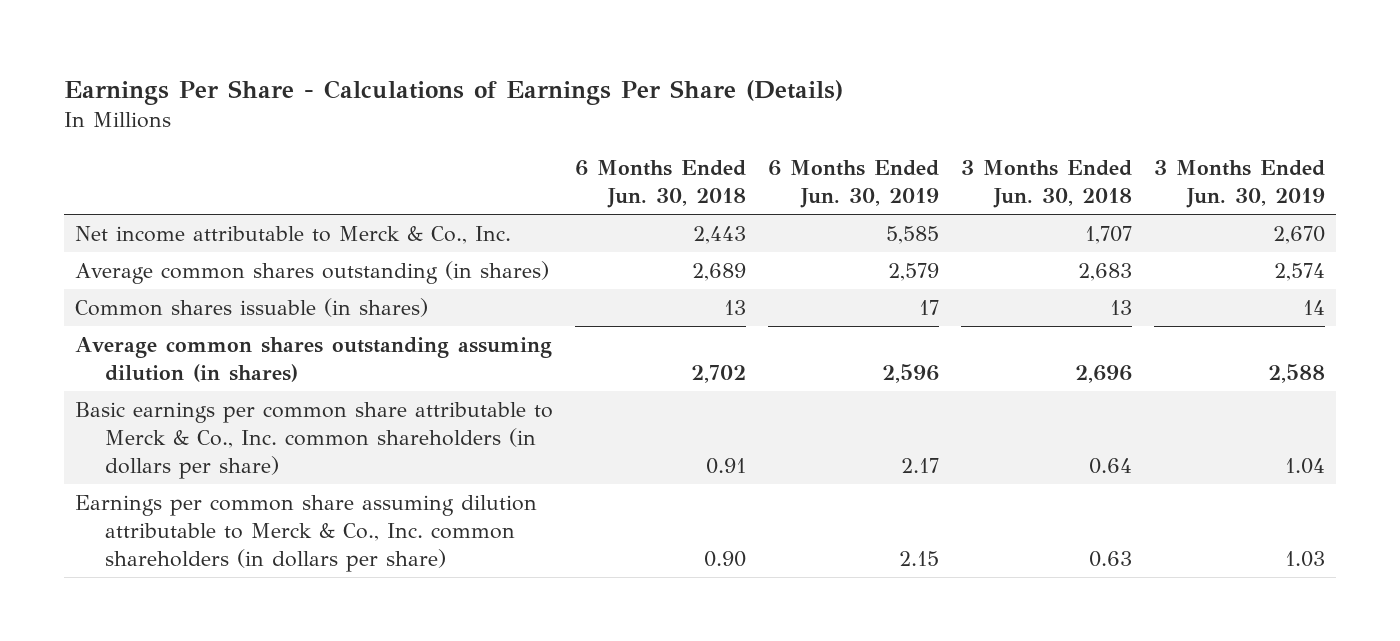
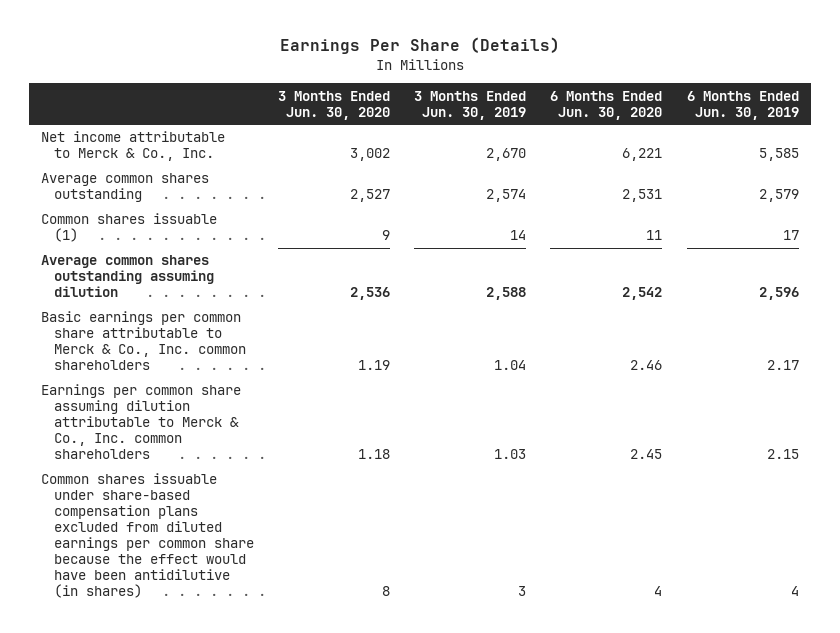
- Earnings Per Share - Calculations of Earnings Per Share (Details)
+ Earnings Per Share (Details)
- | 6 Months Ended Jun. 30, 2018 | 6 Months Ended Jun. 30, 2019 | 3 Months Ended Jun. 30, 2018 | 3 Months Ended Jun. 30, 2019
+ | 3 Months Ended Jun. 30, 2020 | 3 Months Ended Jun. 30, 2019 | 6 Months Ended Jun. 30, 2020 | 6 Months Ended Jun. 30, 2019
- Average common shares outstanding (in shares) | 2,689 | 2,579 | 2,683 | 2,574
- Common shares issuable (in shares) | 13 | 17 | 13 | 14
- Average common shares outstanding assuming dilution (in shares) | 2,702 | 2,596 | 2,696 | 2,588
- Basic earnings per common share attributable to Merck & Co., Inc. common shareholders (in dollars per share) | 0.91 | 2.17 | 0.64 | 1.04
- Earnings per common share assuming dilution attributable to Merck & Co., Inc. common shareholders (in dollars per share) | 0.90 | 2.15 | 0.63 | 1.03
+ Average common shares outstanding | 2,527 | 2,574 | 2,531 | 2,579
+ Common shares issuable (1) | 9 | 14 | 11 | 17
+ Average common shares outstanding assuming dilution | 2,536 | 2,588 | 2,542 | 2,596
+ Basic earnings per common share attributable to Merck & Co., Inc. common shareholders | 1.19 | 1.04 | 2.46 | 2.17
+ Earnings per common share assuming dilution attributable to Merck & Co., Inc. common shareholders | 1.18 | 1.03 | 2.45 | 2.15
+ Common shares issuable under share-based compensation plans excluded from diluted earnings per common share because the effect would have been antidilutive (in shares) | 8 | 3 | 4 | 4

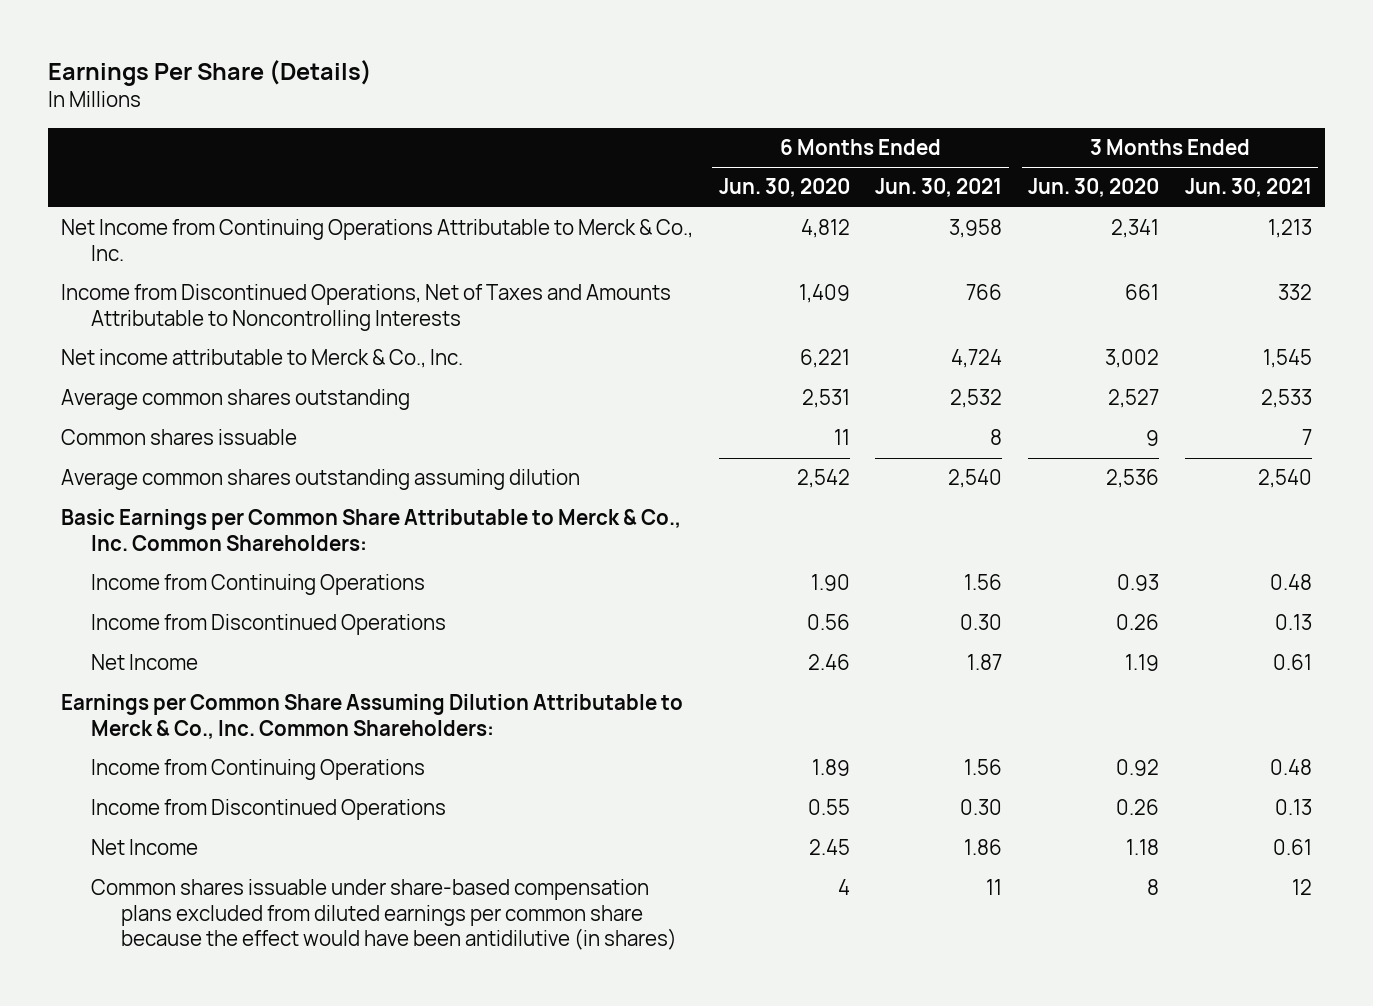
- | 3 Months Ended Jun. 30, 2020 | 3 Months Ended Jun. 30, 2019 | 6 Months Ended Jun. 30, 2020 | 6 Months Ended Jun. 30, 2019
+ | 6 Months Ended Jun. 30, 2020 | 6 Months Ended Jun. 30, 2021 | 3 Months Ended Jun. 30, 2020 | 3 Months Ended Jun. 30, 2021
+ Net Income from Continuing Operations Attributable to Merck & Co., Inc. | 4,812 | 3,958 | 2,341 | 1,213
+ Income from Discontinued Operations, Net of Taxes and Amounts Attributable to Noncontrolling Interests | 1,409 | 766 | 661 | 332
- Common shares issuable (1) | 9 | 14 | 11 | 17
+ Common shares issuable | 11 | 8 | 9 | 7
- Basic earnings per common share attributable to Merck & Co., Inc. common shareholders | 1.19 | 1.04 | 2.46 | 2.17
- Earnings per common share assuming dilution attributable to Merck & Co., Inc. common shareholders | 1.18 | 1.03 | 2.45 | 2.15
+ Basic Earnings per Common Share Attributable to Merck & Co., Inc. Common Shareholders:
+ Income from Continuing Operations | 1.90 | 1.56 | 0.93 | 0.48
+ Income from Discontinued Operations | 0.56 | 0.30 | 0.26 | 0.13
+ Net Income | 2.46 | 1.87 | 1.19 | 0.61
+ Earnings per Common Share Assuming Dilution Attributable to Merck & Co., Inc. Common Shareholders:
+ Income from Continuing Operations | 1.89 | 1.56 | 0.92 | 0.48
+ Income from Discontinued Operations | 0.55 | 0.30 | 0.26 | 0.13
+ Net Income | 2.45 | 1.86 | 1.18 | 0.61

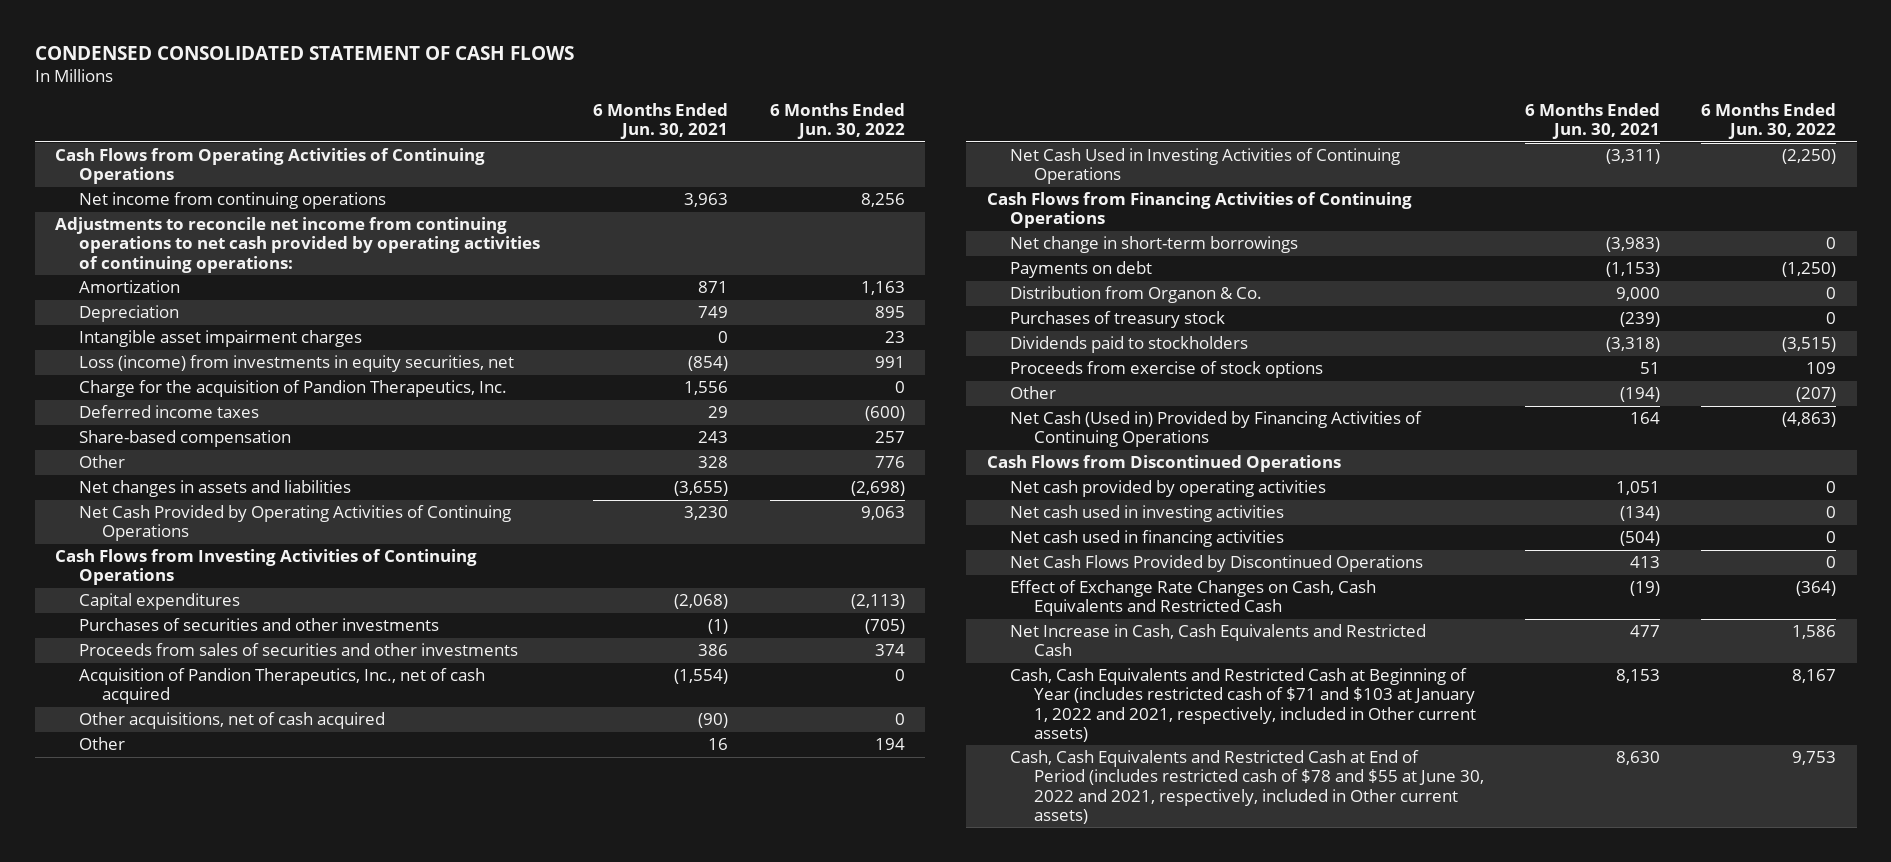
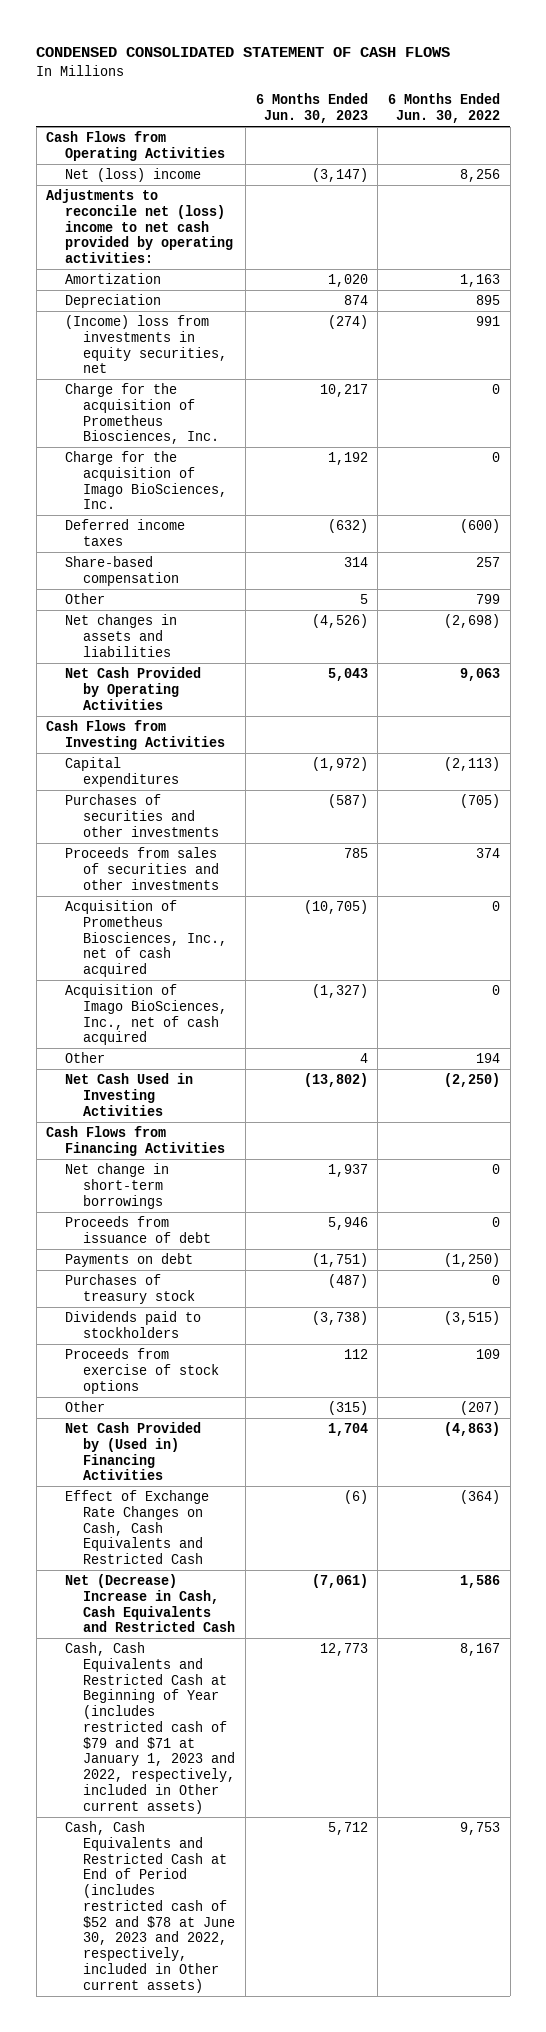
- | 6 Months Ended Jun. 30, 2021 | 6 Months Ended Jun. 30, 2022
+ | 6 Months Ended Jun. 30, 2023 | 6 Months Ended Jun. 30, 2022
- Cash Flows from Operating Activities of Continuing Operations
- Net income from continuing operations | 3,963 | 8,256
- Adjustments to reconcile net income from continuing operations to net cash provided by operating activities of continuing operations:
+ Cash Flows from Operating Activities
+ Net (loss) income | (3,147) | 8,256
+ Adjustments to reconcile net (loss) income to net cash provided by operating activities:
- Intangible asset impairment charges | 0 | 23
- Loss (income) from investments in equity securities, net | (854) | 991
- Charge for the acquisition of Pandion Therapeutics, Inc. | 1,556 | 0
+ (Income) loss from investments in equity securities, net | (274) | 991
+ Charge for the acquisition of Prometheus Biosciences, Inc. | 10,217 | 0
+ Charge for the acquisition of Imago BioSciences, Inc. | 1,192 | 0
- Other | 328 | 776
+ Other | 5 | 799
- Net Cash Provided by Operating Activities of Continuing Operations | 3,230 | 9,063
- Cash Flows from Investing Activities of Continuing Operations
+ Net Cash Provided by Operating Activities | 5,043 | 9,063
+ Cash Flows from Investing Activities
- Acquisition of Pandion Therapeutics, Inc., net of cash acquired | (1,554) | 0
- Other acquisitions, net of cash acquired | (90) | 0
+ Acquisition of Prometheus Biosciences, Inc., net of cash acquired | (10,705) | 0
+ Acquisition of Imago BioSciences, Inc., net of cash acquired | (1,327) | 0
- Net Cash Used in Investing Activities of Continuing Operations | (3,311) | (2,250)
- Cash Flows from Financing Activities of Continuing Operations
+ Net Cash Used in Investing Activities | (13,802) | (2,250)
+ Cash Flows from Financing Activities
+ Proceeds from issuance of debt | 5,946 | 0
- Distribution from Organon & Co. | 9,000 | 0
- Net Cash (Used in) Provided by Financing Activities of Continuing Operations | 164 | (4,863)
- Cash Flows from Discontinued Operations
- Net cash provided by operating activities | 1,051 | 0
- Net cash used in investing activities | (134) | 0
- Net cash used in financing activities | (504) | 0
- Net Cash Flows Provided by Discontinued Operations | 413 | 0
+ Net Cash Provided by (Used in) Financing Activities | 1,704 | (4,863)
- Net Increase in Cash, Cash Equivalents and Restricted Cash | 477 | 1,586
- Cash, Cash Equivalents and Restricted Cash at Beginning of Year (includes restricted cash of $71 and $103 at January 1, 2022 and 2021, respectively, included in Other current assets) | 8,153 | 8,167
- Cash, Cash Equivalents and Restricted Cash at End of Period (includes restricted cash of $78 and $55 at June 30, 2022 and 2021, respectively, included in Other current assets) | 8,630 | 9,753
+ Net (Decrease) Increase in Cash, Cash Equivalents and Restricted Cash | (7,061) | 1,586
+ Cash, Cash Equivalents and Restricted Cash at Beginning of Year (includes restricted cash of $79 and $71 at January 1, 2023 and 2022, respectively, included in Other current assets) | 12,773 | 8,167
+ Cash, Cash Equivalents and Restricted Cash at End of Period (includes restricted cash of $52 and $78 at June 30, 2023 and 2022, respectively, included in Other current assets) | 5,712 | 9,753

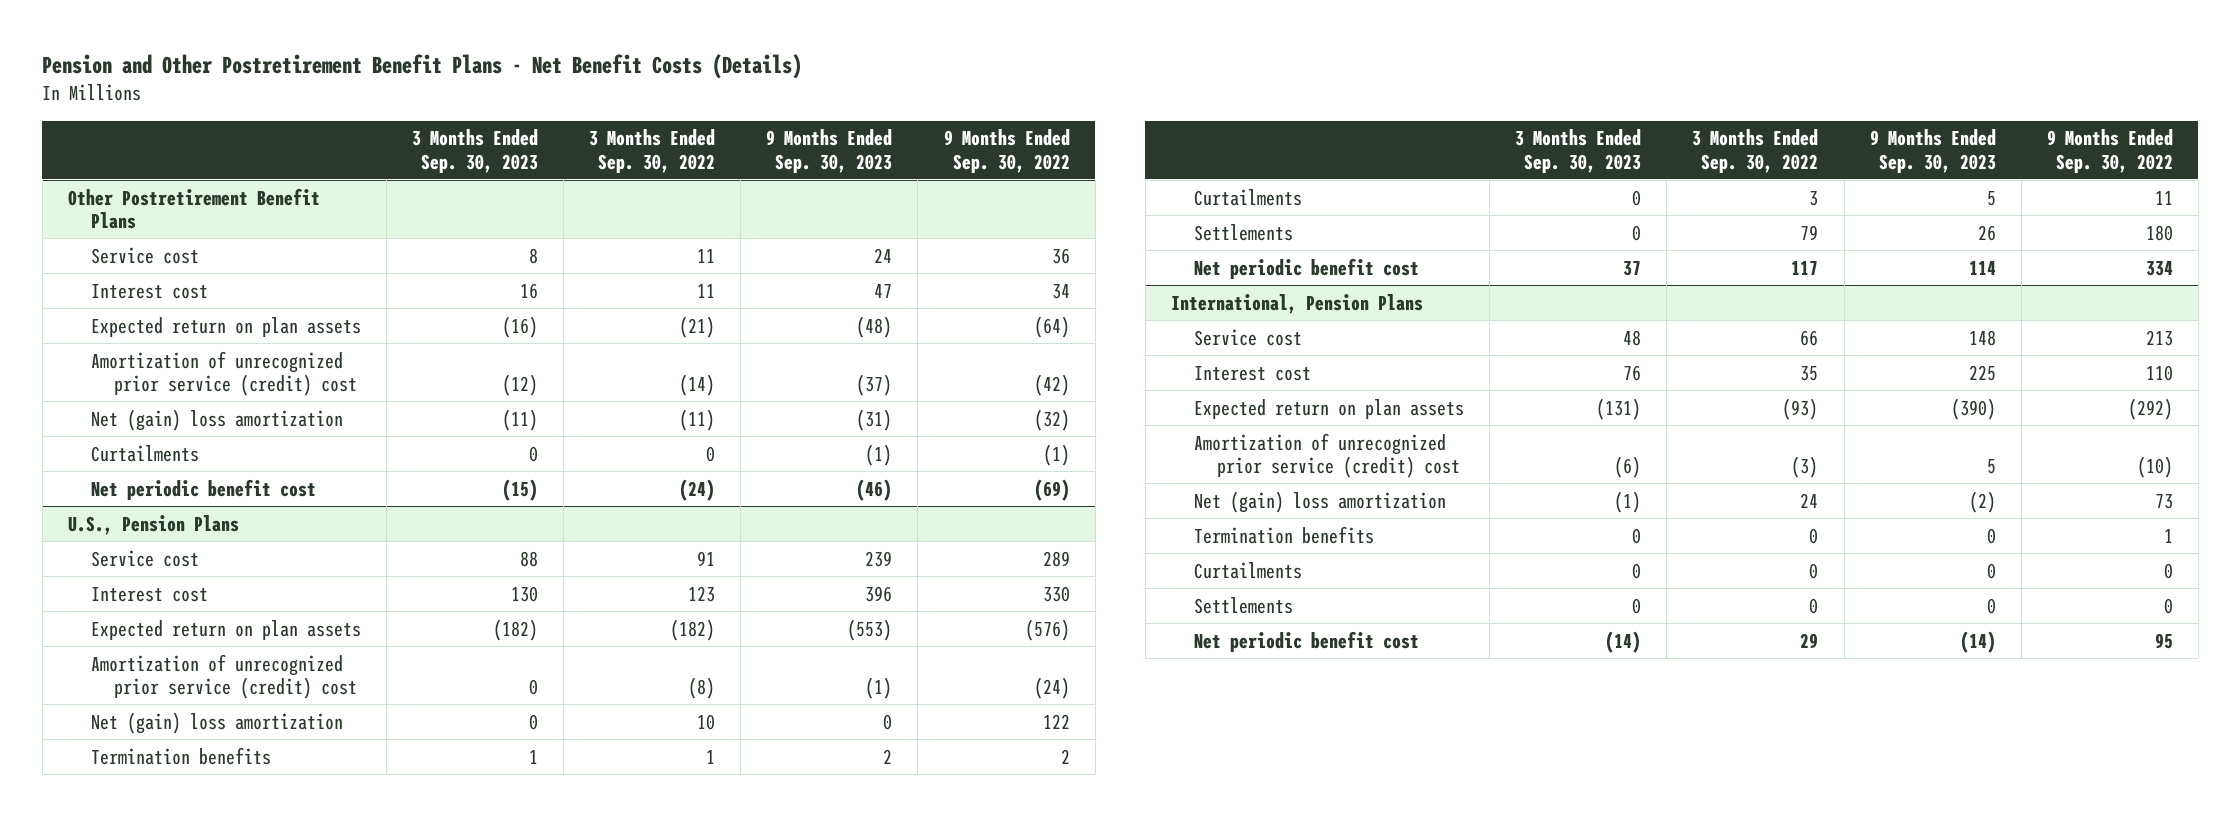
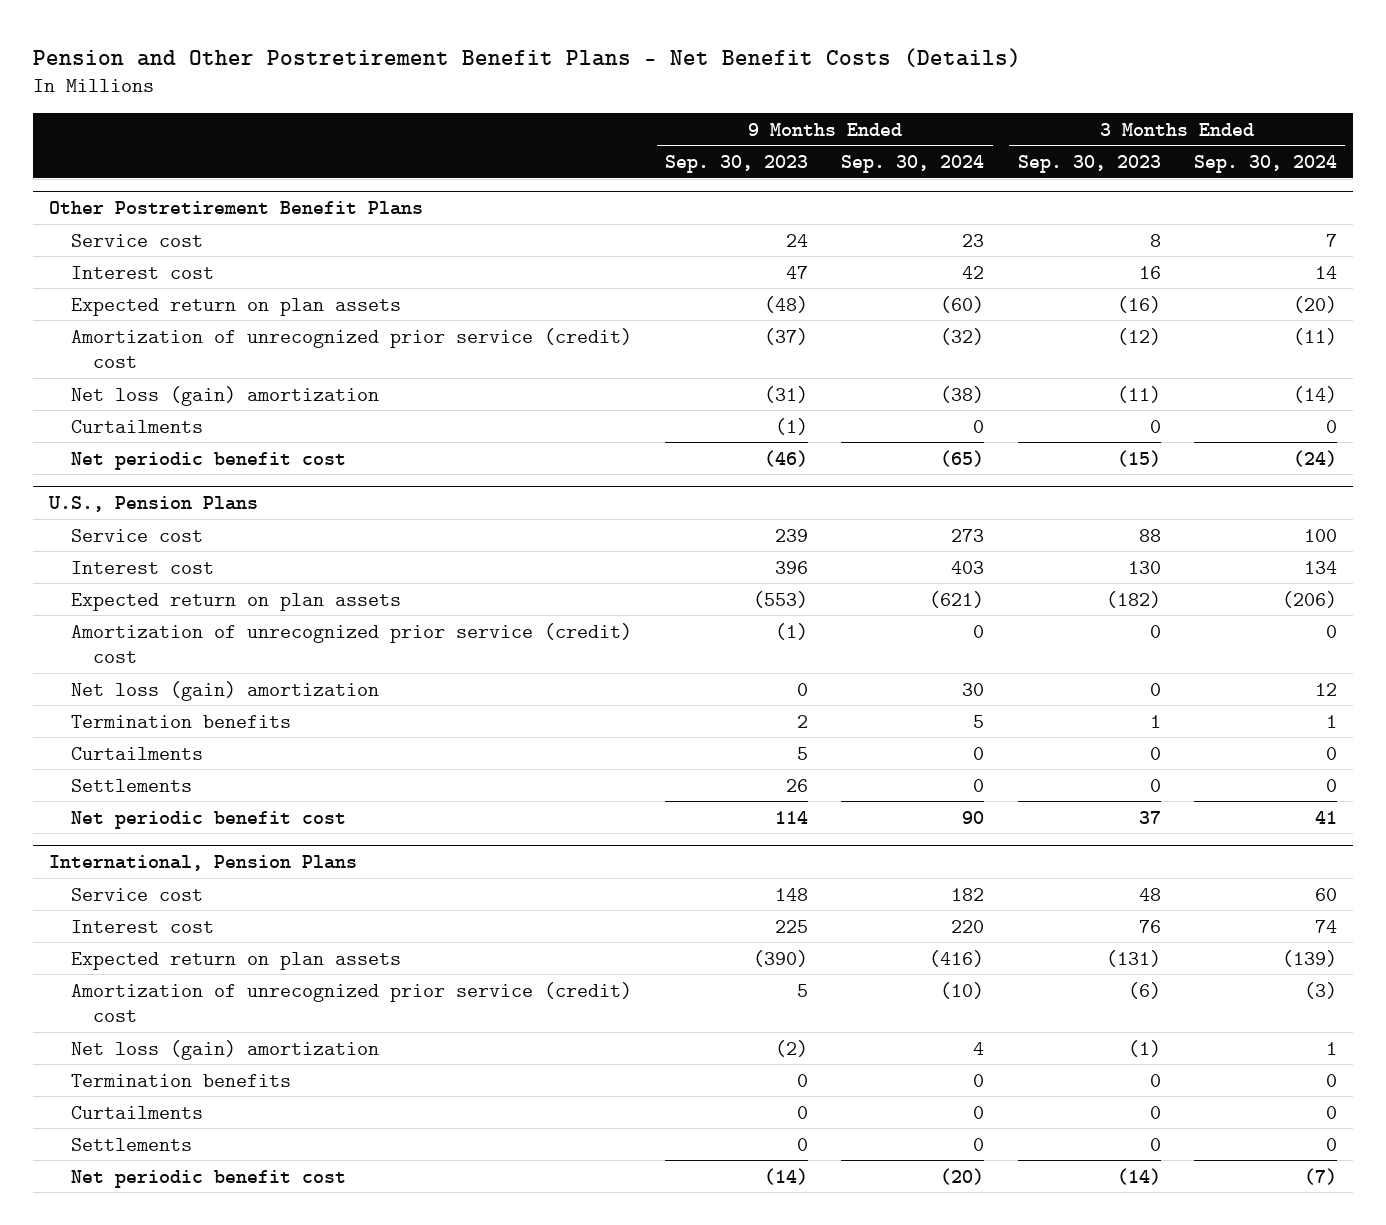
- | 3 Months Ended Sep. 30, 2023 | 3 Months Ended Sep. 30, 2022 | 9 Months Ended Sep. 30, 2023 | 9 Months Ended Sep. 30, 2022
+ | 9 Months Ended Sep. 30, 2023 | 9 Months Ended Sep. 30, 2024 | 3 Months Ended Sep. 30, 2023 | 3 Months Ended Sep. 30, 2024
@ Other Postretirement Benefit Plans
- Net (gain) loss amortization | (11) | (11) | (31) | (32)
+ Net loss (gain) amortization | (31) | (38) | (11) | (14)
@ U.S., Pension Plans
- Net (gain) loss amortization | 0 | 10 | 0 | 122
+ Net loss (gain) amortization | 0 | 30 | 0 | 12
@ International, Pension Plans
- Net (gain) loss amortization | (1) | 24 | (2) | 73
+ Net loss (gain) amortization | (2) | 4 | (1) | 1

